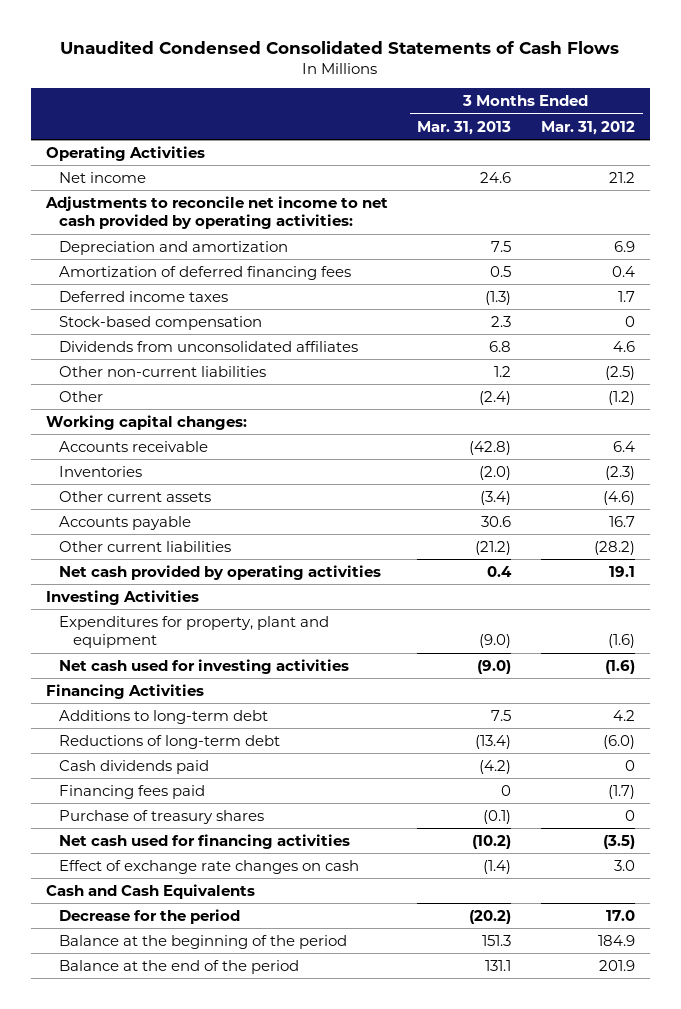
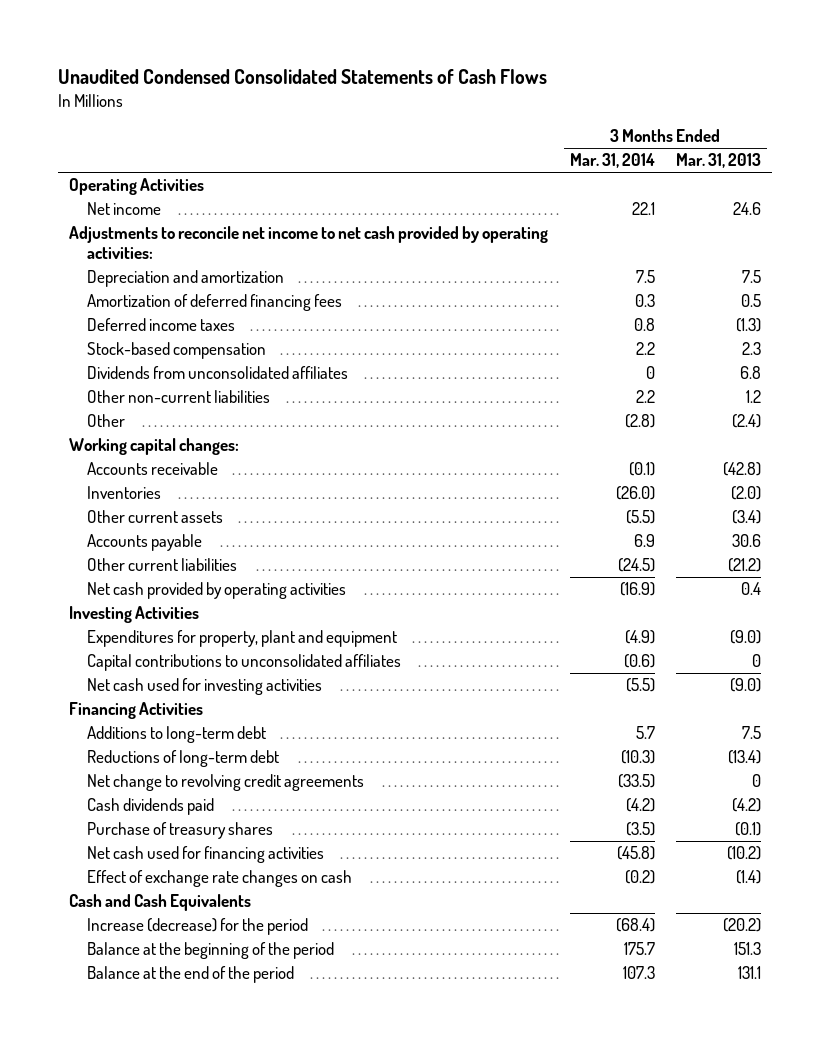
- | 3 Months Ended Mar. 31, 2013 | 3 Months Ended Mar. 31, 2012
+ | 3 Months Ended Mar. 31, 2014 | 3 Months Ended Mar. 31, 2013
+ Capital contributions to unconsolidated affiliates | (0.6) | 0
+ Net change to revolving credit agreements | (33.5) | 0
- Financing fees paid | 0 | (1.7)
- Decrease for the period | (20.2) | 17.0
+ Increase (decrease) for the period | (68.4) | (20.2)

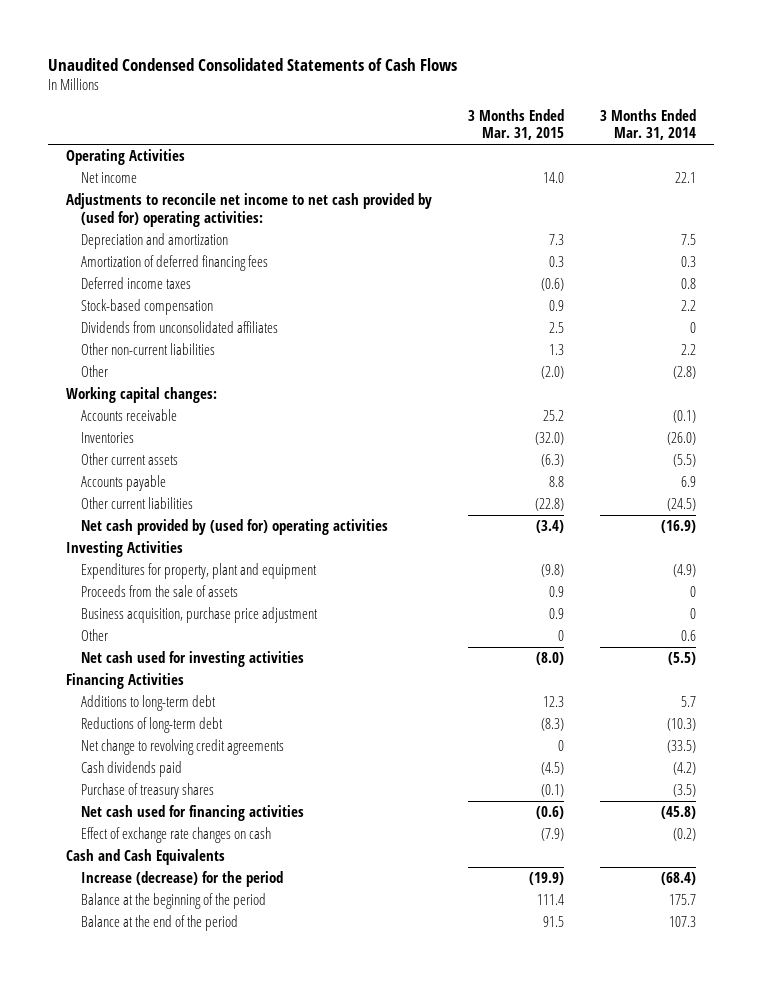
- | 3 Months Ended Mar. 31, 2014 | 3 Months Ended Mar. 31, 2013
+ | 3 Months Ended Mar. 31, 2015 | 3 Months Ended Mar. 31, 2014
- Adjustments to reconcile net income to net cash provided by operating activities:
+ Adjustments to reconcile net income to net cash provided by (used for) operating activities:
- Net cash provided by operating activities | (16.9) | 0.4
+ Net cash provided by (used for) operating activities | (3.4) | (16.9)
- Capital contributions to unconsolidated affiliates | (0.6) | 0
+ Proceeds from the sale of assets | 0.9 | 0
+ Business acquisition, purchase price adjustment | 0.9 | 0
+ Other | 0 | 0.6

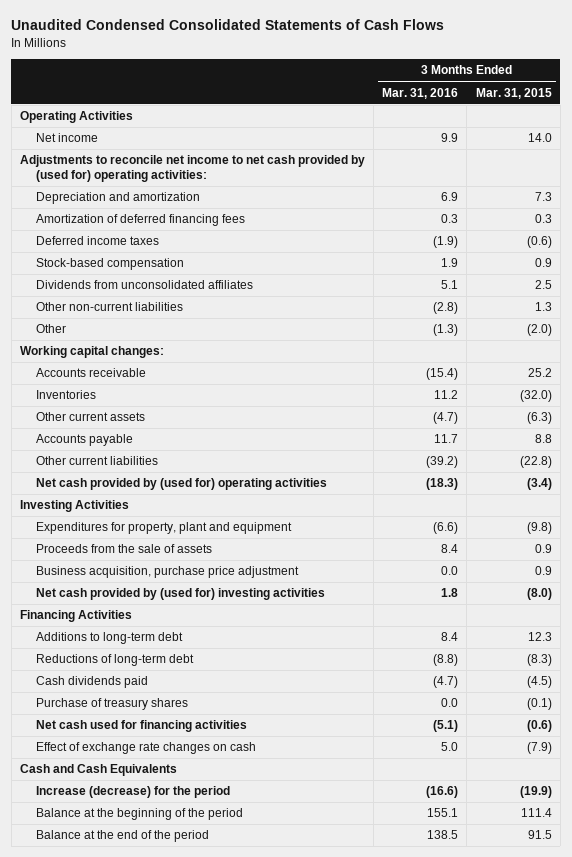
- | 3 Months Ended Mar. 31, 2015 | 3 Months Ended Mar. 31, 2014
+ | 3 Months Ended Mar. 31, 2016 | 3 Months Ended Mar. 31, 2015
- Other | 0 | 0.6
- Net cash used for investing activities | (8.0) | (5.5)
+ Net cash provided by (used for) investing activities | 1.8 | (8.0)
- Net change to revolving credit agreements | 0 | (33.5)

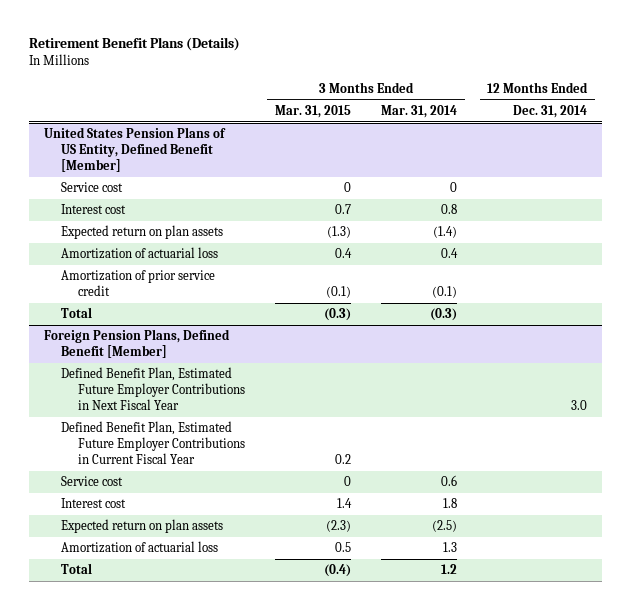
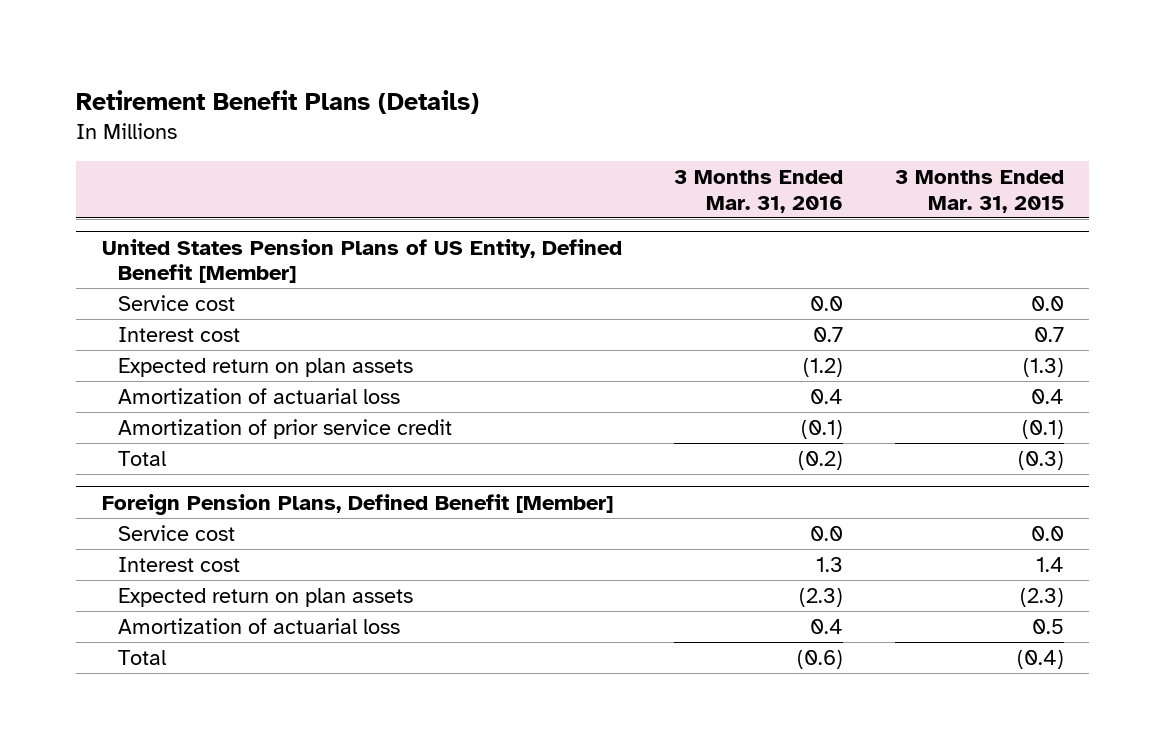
- | 3 Months Ended Mar. 31, 2015 | 3 Months Ended Mar. 31, 2014 | 12 Months Ended Dec. 31, 2014
+ | 3 Months Ended Mar. 31, 2016 | 3 Months Ended Mar. 31, 2015
@ United States Pension Plans of US Entity, Defined Benefit [Member]
- Service cost | 0 | 0 |
+ Service cost | 0.0 | 0.0
@ Foreign Pension Plans, Defined Benefit [Member]
- Defined Benefit Plan, Estimated Future Employer Contributions in Next Fiscal Year | | | 3.0
- Defined Benefit Plan, Estimated Future Employer Contributions in Current Fiscal Year | 0.2 | |
- Service cost | 0 | 0.6 |
+ Service cost | 0.0 | 0.0

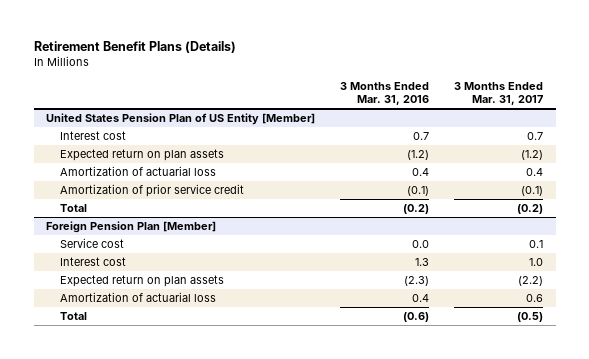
- | 3 Months Ended Mar. 31, 2016 | 3 Months Ended Mar. 31, 2015
+ | 3 Months Ended Mar. 31, 2016 | 3 Months Ended Mar. 31, 2017
- United States Pension Plans of US Entity, Defined Benefit [Member]
- Service cost | 0.0 | 0.0
+ United States Pension Plan of US Entity [Member]
- Foreign Pension Plans, Defined Benefit [Member]
+ Foreign Pension Plan [Member]

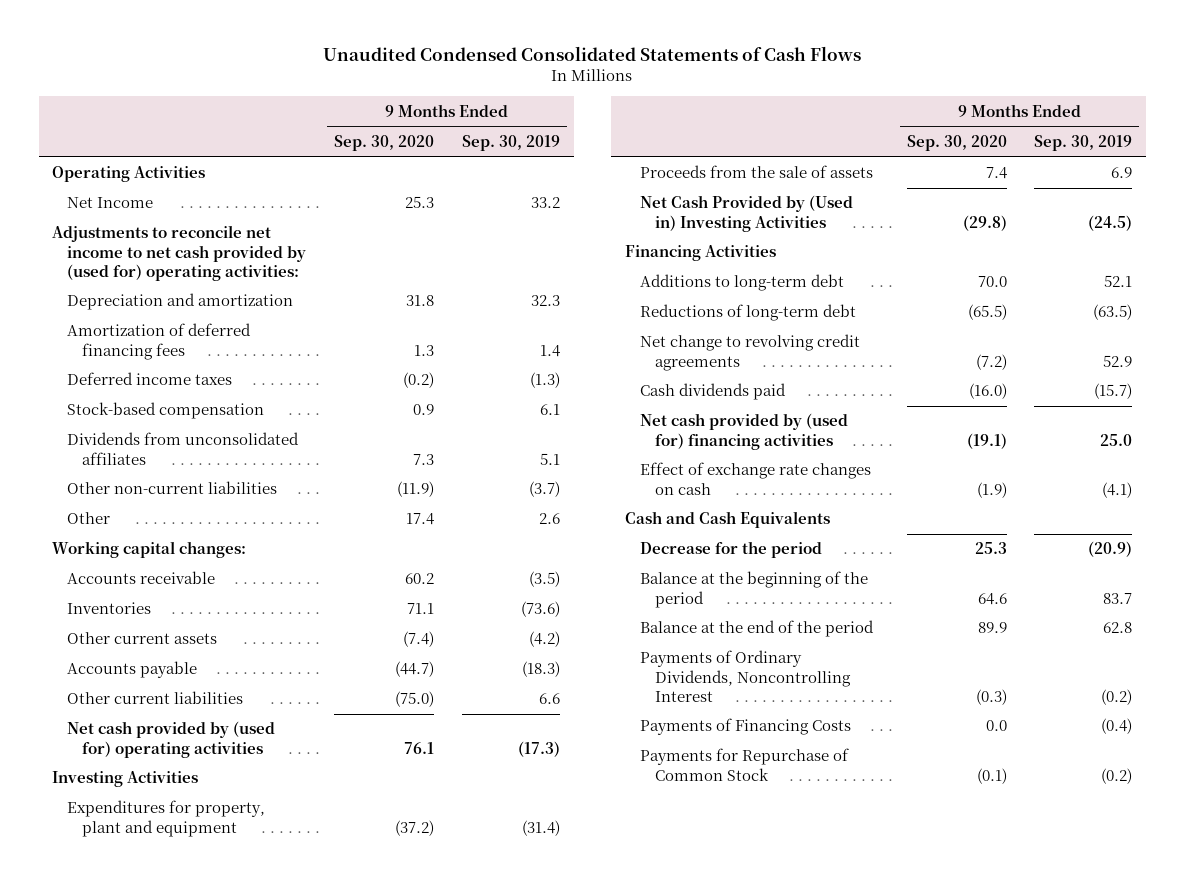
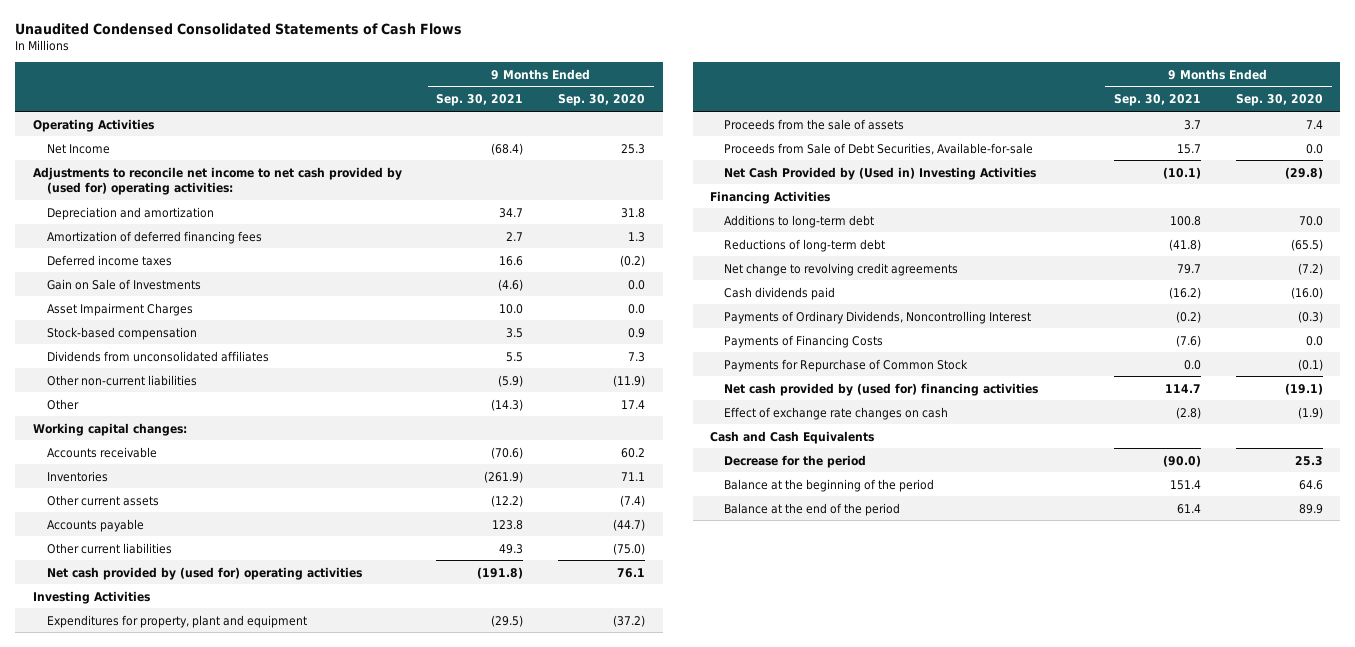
- | 9 Months Ended Sep. 30, 2020 | 9 Months Ended Sep. 30, 2019
+ | 9 Months Ended Sep. 30, 2021 | 9 Months Ended Sep. 30, 2020
+ Gain on Sale of Investments | (4.6) | 0.0
+ Asset Impairment Charges | 10.0 | 0.0
+ Proceeds from Sale of Debt Securities, Available-for-sale | 15.7 | 0.0
moved up: Payments of Ordinary Dividends, Noncontrolling Interest | (0.2) | (0.3)
moved up: Payments of Financing Costs | (7.6) | 0.0
moved up: Payments for Repurchase of Common Stock | 0.0 | (0.1)

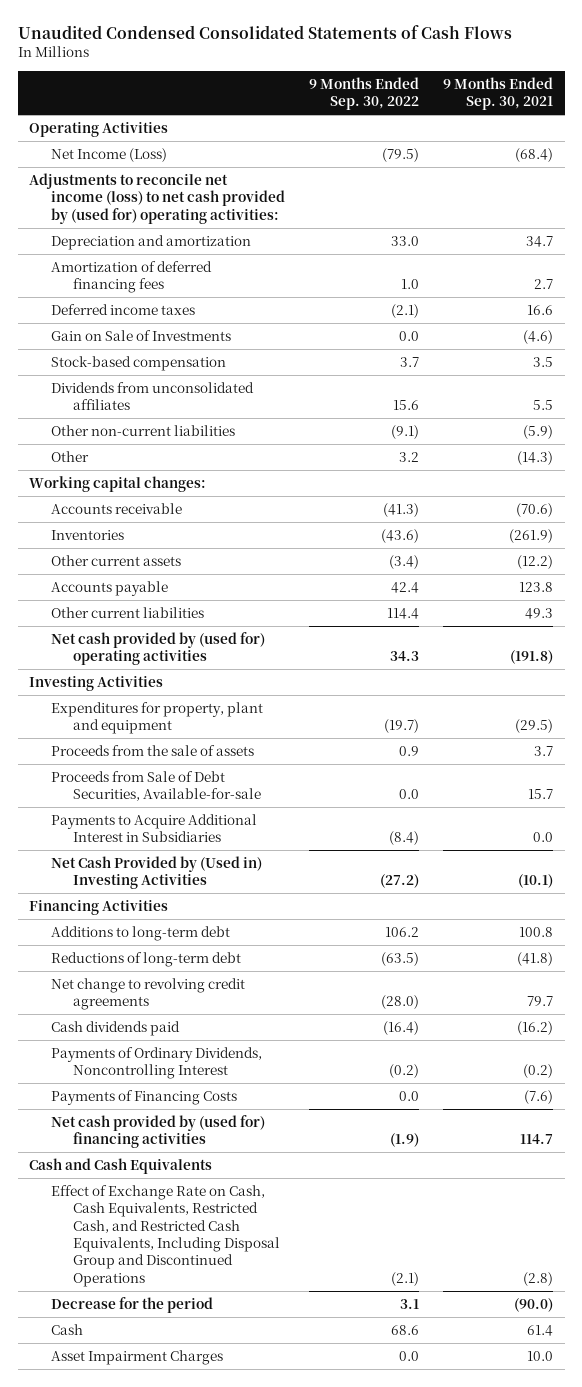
- | 9 Months Ended Sep. 30, 2021 | 9 Months Ended Sep. 30, 2020
+ | 9 Months Ended Sep. 30, 2022 | 9 Months Ended Sep. 30, 2021
- Net Income | (68.4) | 25.3
- Adjustments to reconcile net income to net cash provided by (used for) operating activities:
+ Net Income (Loss) | (79.5) | (68.4)
+ Adjustments to reconcile net income (loss) to net cash provided by (used for) operating activities:
+ Payments to Acquire Additional Interest in Subsidiaries | (8.4) | 0.0
- Payments for Repurchase of Common Stock | 0.0 | (0.1)
- Effect of exchange rate changes on cash | (2.8) | (1.9)
+ Effect of Exchange Rate on Cash, Cash Equivalents, Restricted Cash, and Restricted Cash Equivalents, Including Disposal Group and Discontinued Operations | (2.1) | (2.8)
- Balance at the beginning of the period | 151.4 | 64.6
- Balance at the end of the period | 61.4 | 89.9
+ Cash | 68.6 | 61.4
moved down: Asset Impairment Charges | 0.0 | 10.0

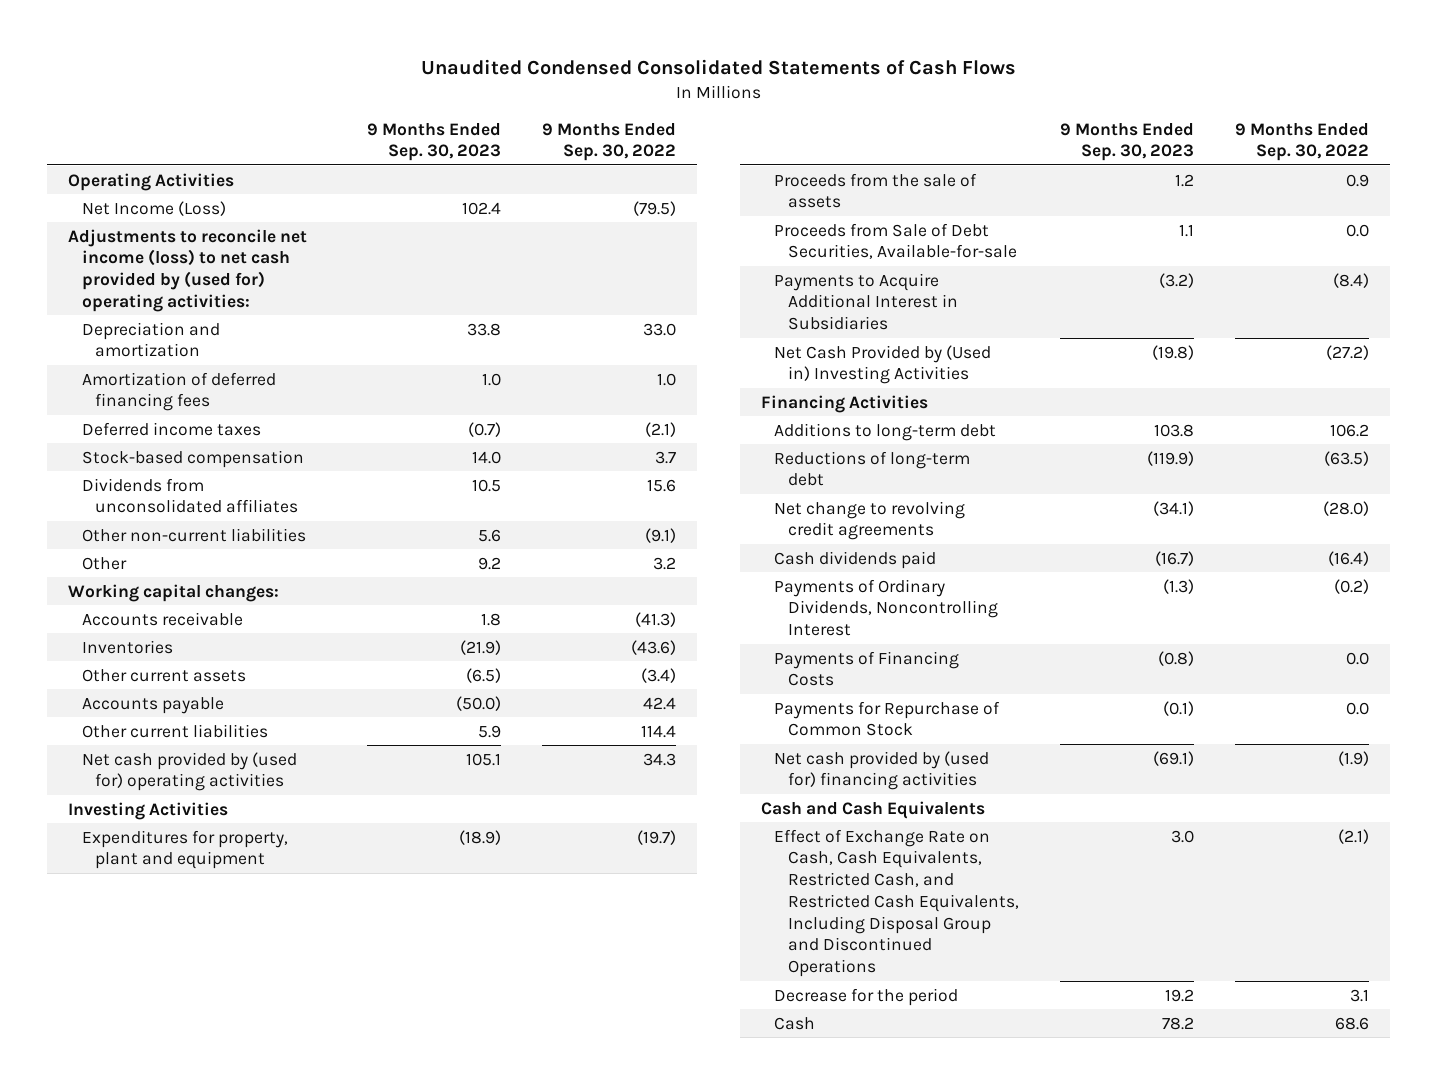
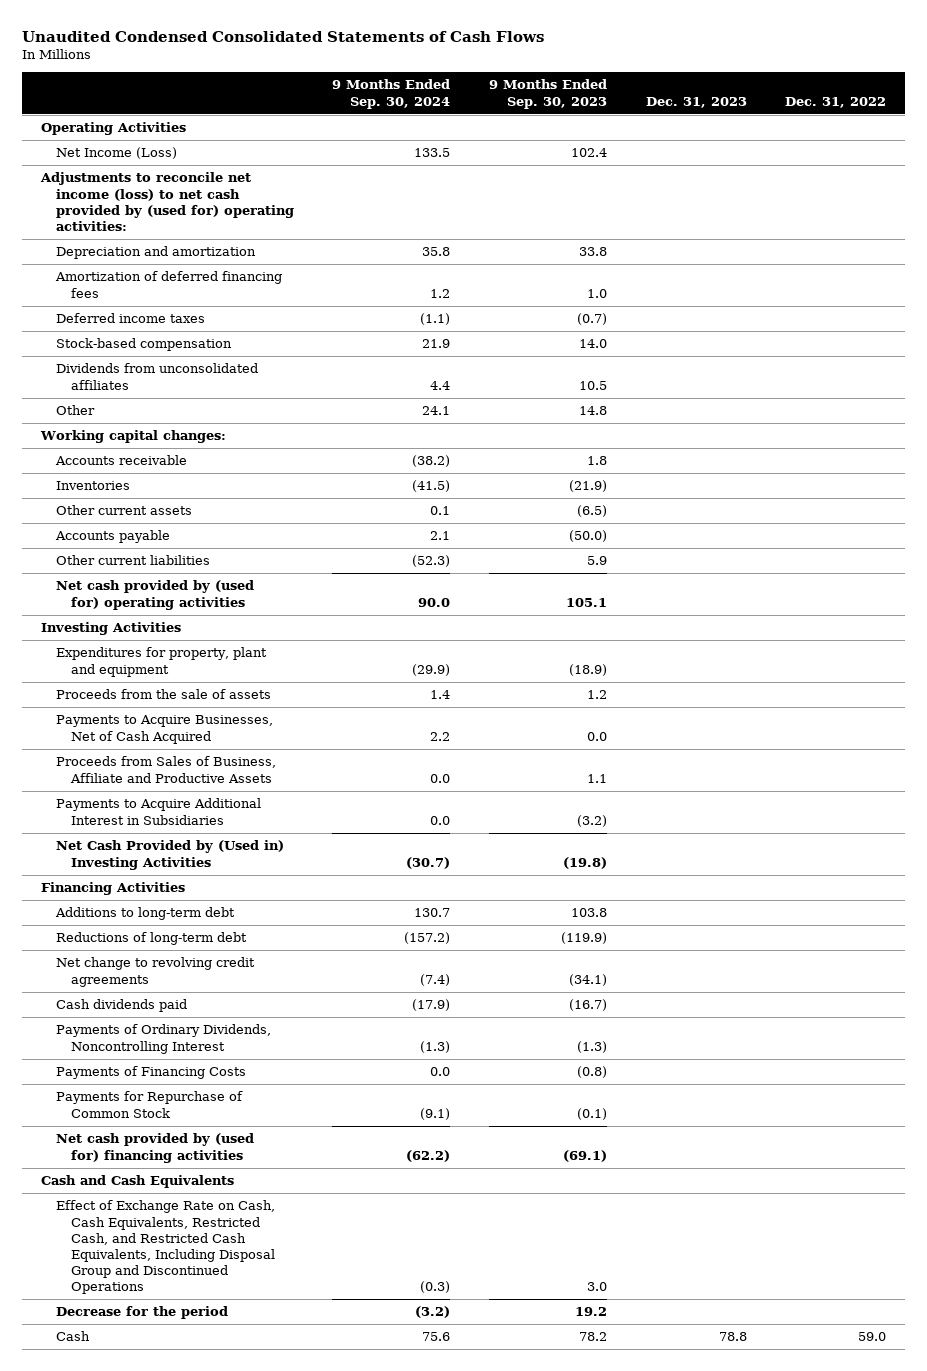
- | 9 Months Ended Sep. 30, 2023 | 9 Months Ended Sep. 30, 2022
+ | 9 Months Ended Sep. 30, 2024 | 9 Months Ended Sep. 30, 2023 | Dec. 31, 2023 | Dec. 31, 2022
- Other non-current liabilities | 5.6 | (9.1)
- Other | 9.2 | 3.2
+ Other | 24.1 | 14.8 | |
- Proceeds from Sale of Debt Securities, Available-for-sale | 1.1 | 0.0
+ Payments to Acquire Businesses, Net of Cash Acquired | 2.2 | 0.0 | |
+ Proceeds from Sales of Business, Affiliate and Productive Assets | 0.0 | 1.1 | |

